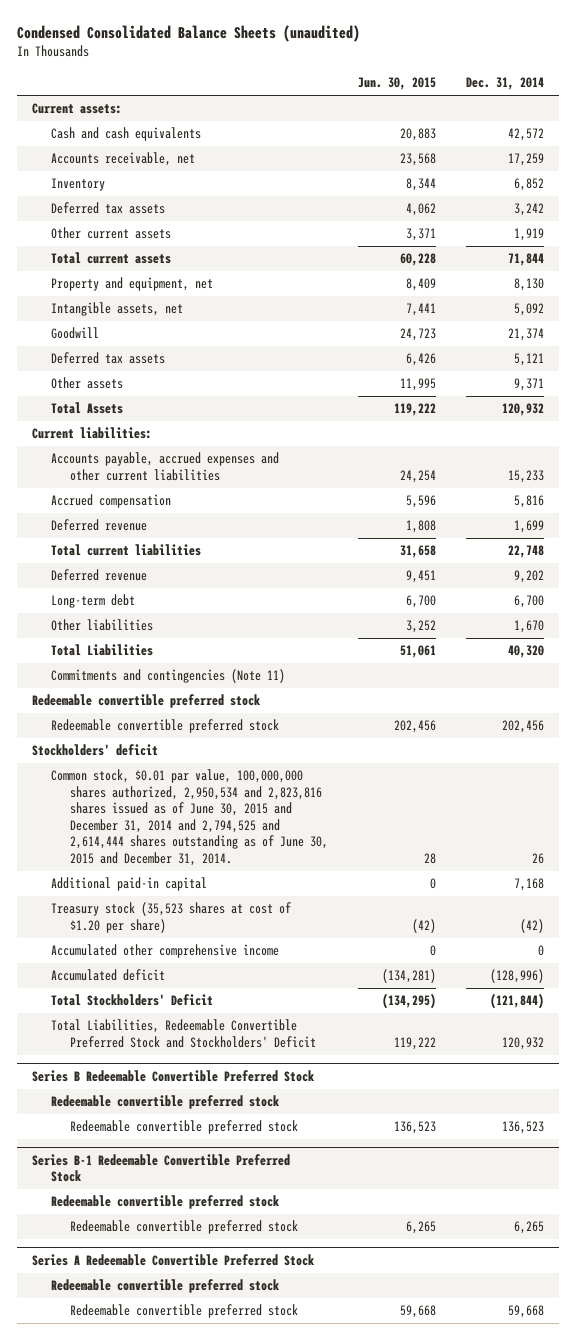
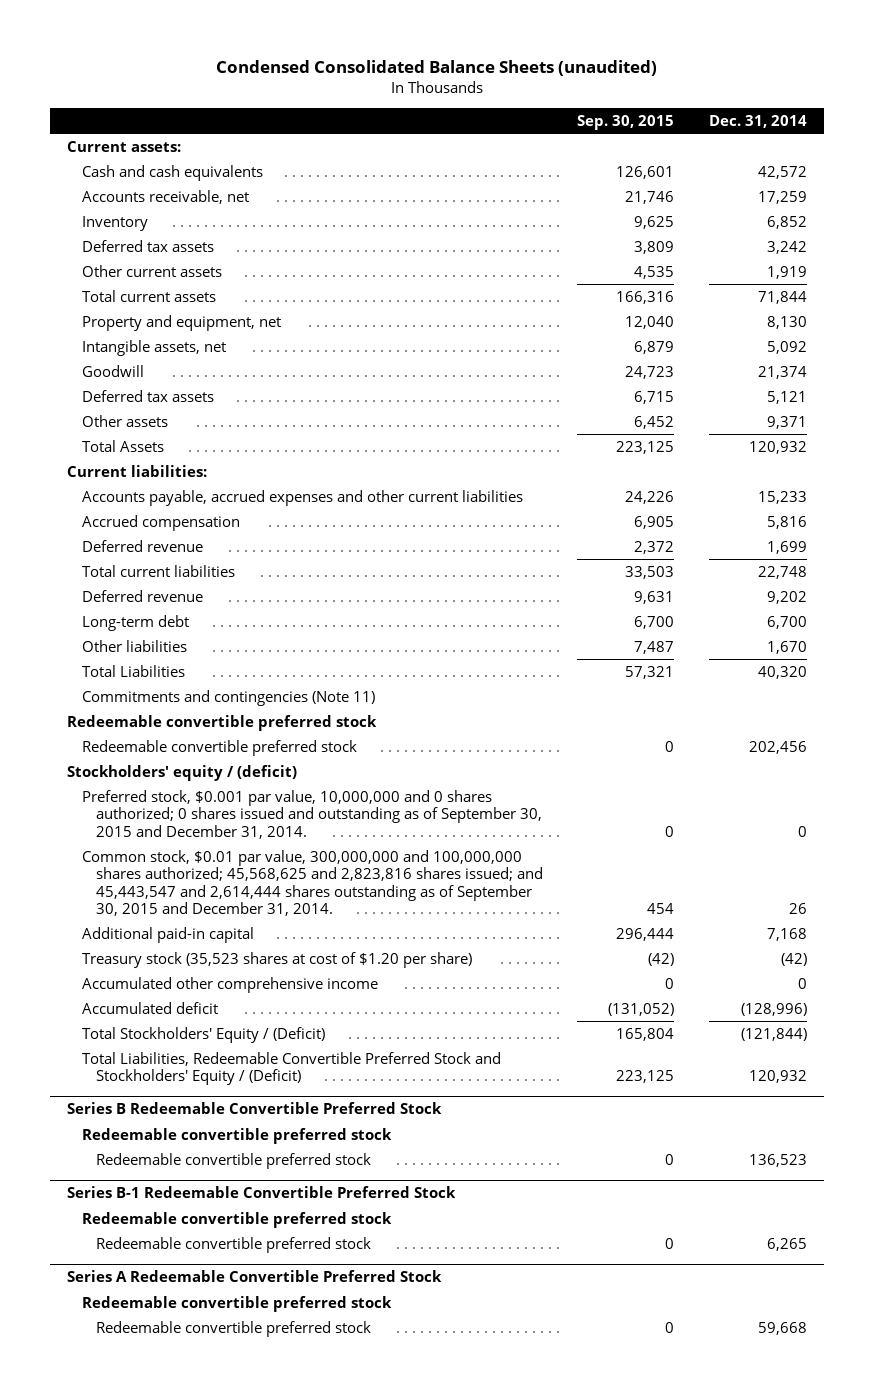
- | Jun. 30, 2015 | Dec. 31, 2014
+ | Sep. 30, 2015 | Dec. 31, 2014
- Stockholders' deficit
- Common stock, $0.01 par value, 100,000,000 shares authorized, 2,950,534 and 2,823,816 shares issued as of June 30, 2015 and December 31, 2014 and 2,794,525 and 2,614,444 shares outstanding as of June 30, 2015 and December 31, 2014. | 28 | 26
+ Stockholders' equity / (deficit)
+ Preferred stock, $0.001 par value, 10,000,000 and 0 shares authorized; 0 shares issued and outstanding as of September 30, 2015 and December 31, 2014. | 0 | 0
+ Common stock, $0.01 par value, 300,000,000 and 100,000,000 shares authorized; 45,568,625 and 2,823,816 shares issued; and 45,443,547 and 2,614,444 shares outstanding as of September 30, 2015 and December 31, 2014. | 454 | 26
- Total Stockholders' Deficit | (134,295) | (121,844)
- Total Liabilities, Redeemable Convertible Preferred Stock and Stockholders' Deficit | 119,222 | 120,932
+ Total Stockholders' Equity / (Deficit) | 165,804 | (121,844)
+ Total Liabilities, Redeemable Convertible Preferred Stock and Stockholders' Equity / (Deficit) | 223,125 | 120,932

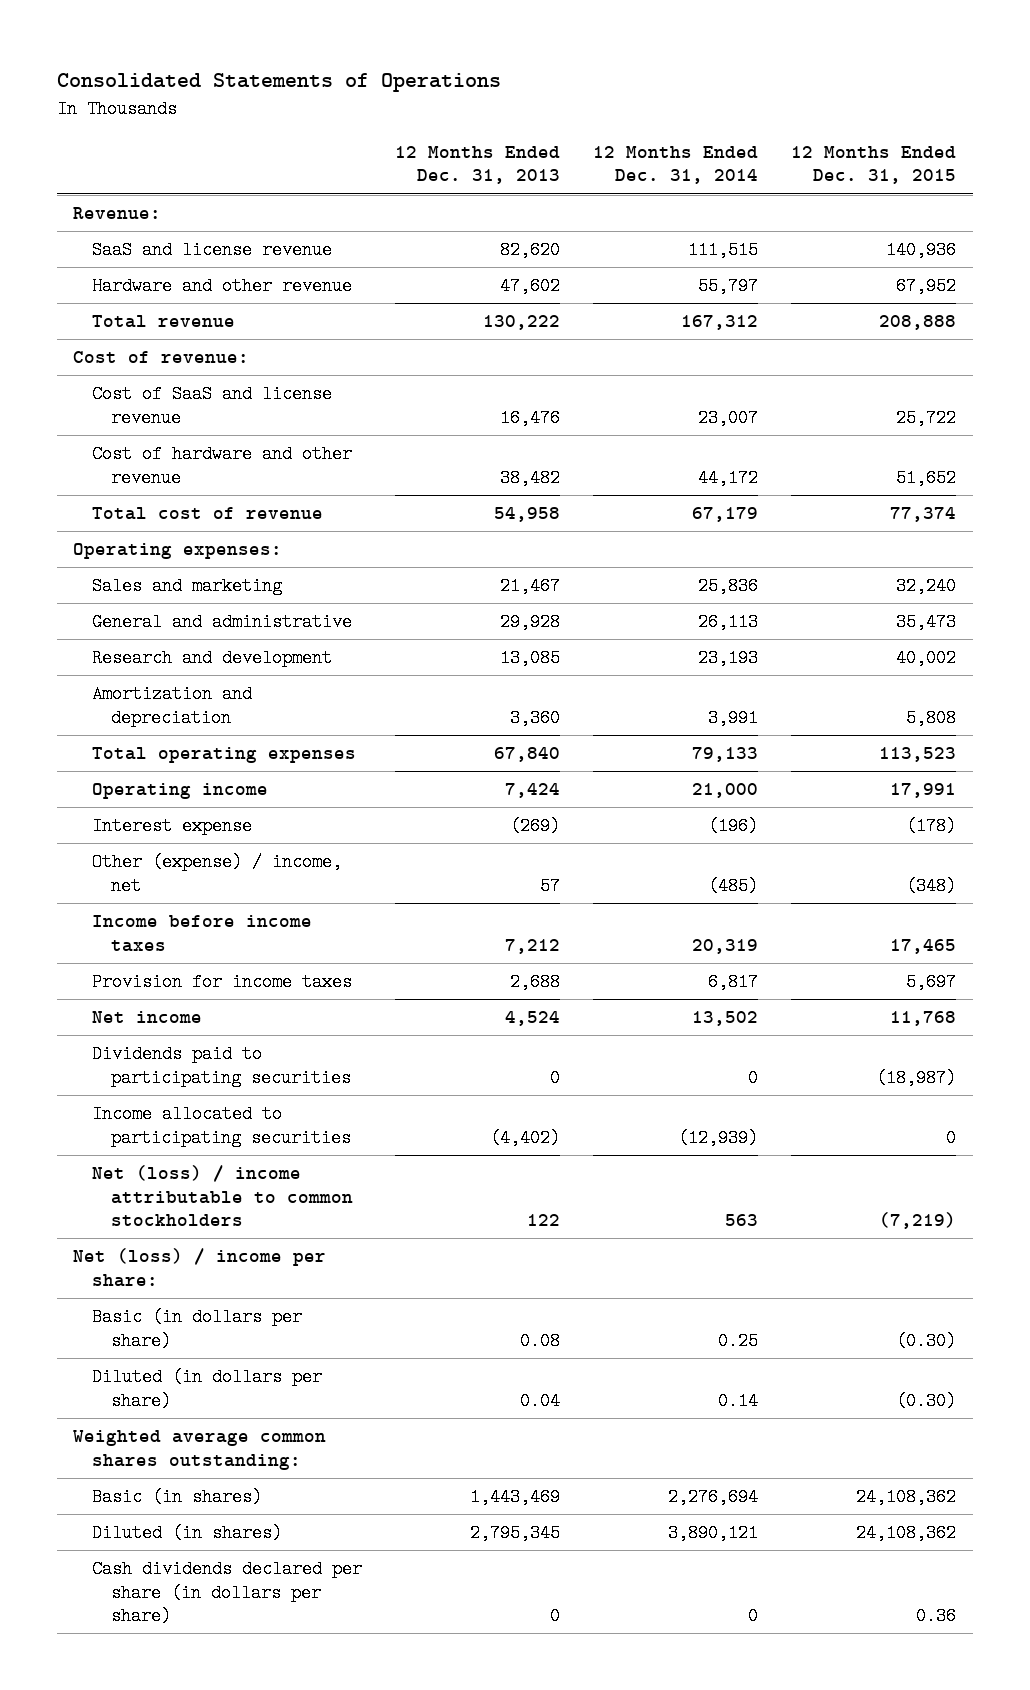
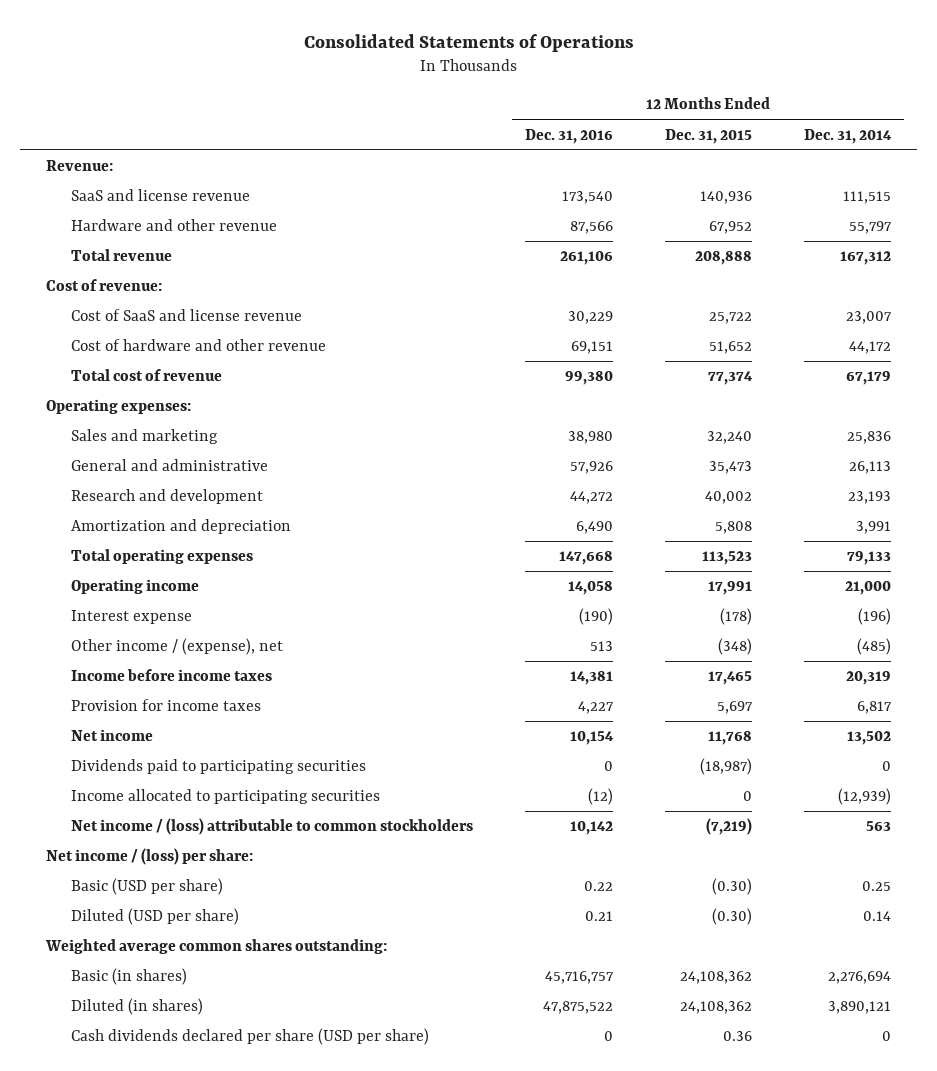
- | 12 Months Ended Dec. 31, 2013 | 12 Months Ended Dec. 31, 2014 | 12 Months Ended Dec. 31, 2015
+ | 12 Months Ended Dec. 31, 2016 | 12 Months Ended Dec. 31, 2015 | 12 Months Ended Dec. 31, 2014
- Other (expense) / income, net | 57 | (485) | (348)
+ Other income / (expense), net | 513 | (348) | (485)
- Net (loss) / income attributable to common stockholders | 122 | 563 | (7,219)
- Net (loss) / income per share:
- Basic (in dollars per share) | 0.08 | 0.25 | (0.30)
- Diluted (in dollars per share) | 0.04 | 0.14 | (0.30)
+ Net income / (loss) attributable to common stockholders | 10,142 | (7,219) | 563
+ Net income / (loss) per share:
+ Basic (USD per share) | 0.22 | (0.30) | 0.25
+ Diluted (USD per share) | 0.21 | (0.30) | 0.14
- Cash dividends declared per share (in dollars per share) | 0 | 0 | 0.36
+ Cash dividends declared per share (USD per share) | 0 | 0.36 | 0

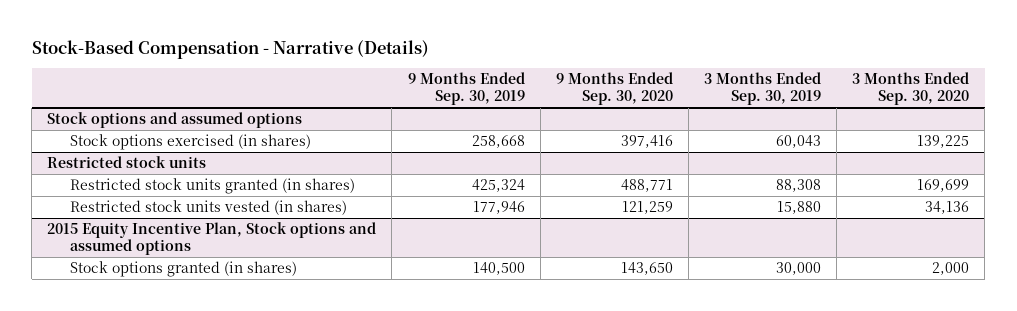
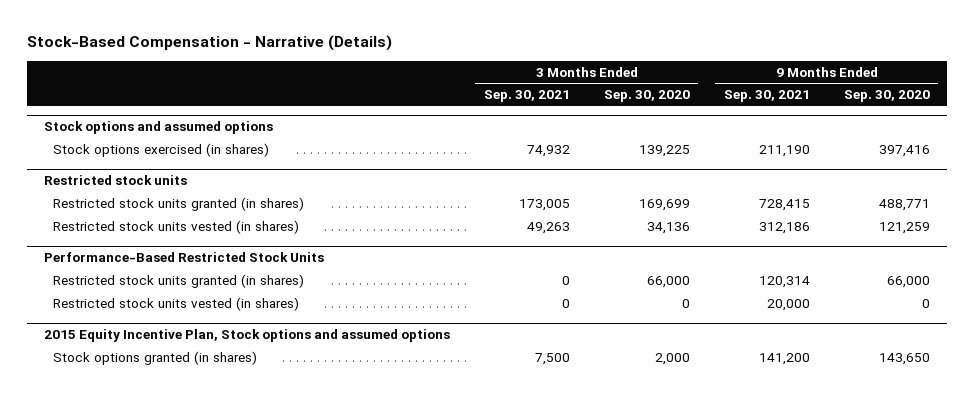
- | 9 Months Ended Sep. 30, 2019 | 9 Months Ended Sep. 30, 2020 | 3 Months Ended Sep. 30, 2019 | 3 Months Ended Sep. 30, 2020
+ | 3 Months Ended Sep. 30, 2021 | 3 Months Ended Sep. 30, 2020 | 9 Months Ended Sep. 30, 2021 | 9 Months Ended Sep. 30, 2020
+ Performance-Based Restricted Stock Units
+ Restricted stock units granted (in shares) | 0 | 66,000 | 120,314 | 66,000
+ Restricted stock units vested (in shares) | 0 | 0 | 20,000 | 0

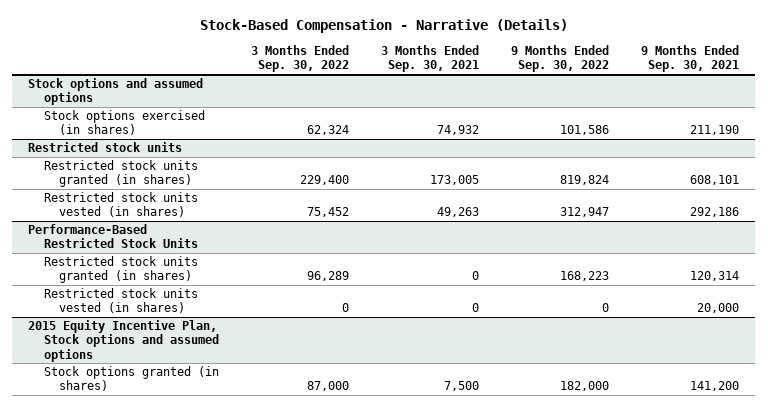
- | 3 Months Ended Sep. 30, 2021 | 3 Months Ended Sep. 30, 2020 | 9 Months Ended Sep. 30, 2021 | 9 Months Ended Sep. 30, 2020
+ | 3 Months Ended Sep. 30, 2022 | 3 Months Ended Sep. 30, 2021 | 9 Months Ended Sep. 30, 2022 | 9 Months Ended Sep. 30, 2021
@ Restricted stock units
- Restricted stock units granted (in shares) | 173,005 | 169,699 | 728,415 | 488,771
- Restricted stock units vested (in shares) | 49,263 | 34,136 | 312,186 | 121,259
+ Restricted stock units granted (in shares) | 229,400 | 173,005 | 819,824 | 608,101
+ Restricted stock units vested (in shares) | 75,452 | 49,263 | 312,947 | 292,186

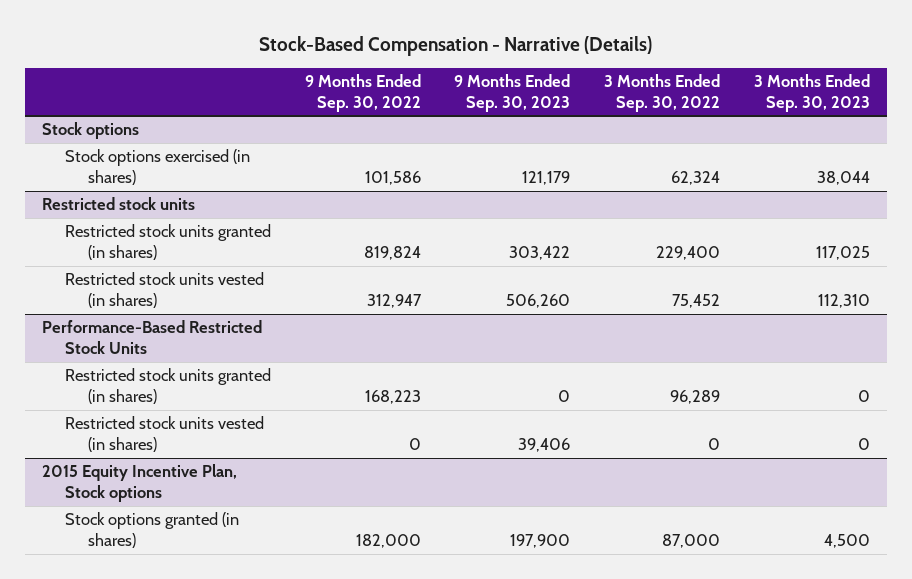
- | 3 Months Ended Sep. 30, 2022 | 3 Months Ended Sep. 30, 2021 | 9 Months Ended Sep. 30, 2022 | 9 Months Ended Sep. 30, 2021
+ | 9 Months Ended Sep. 30, 2022 | 9 Months Ended Sep. 30, 2023 | 3 Months Ended Sep. 30, 2022 | 3 Months Ended Sep. 30, 2023
- Stock options and assumed options
+ Stock options
- 2015 Equity Incentive Plan, Stock options and assumed options
+ 2015 Equity Incentive Plan, Stock options

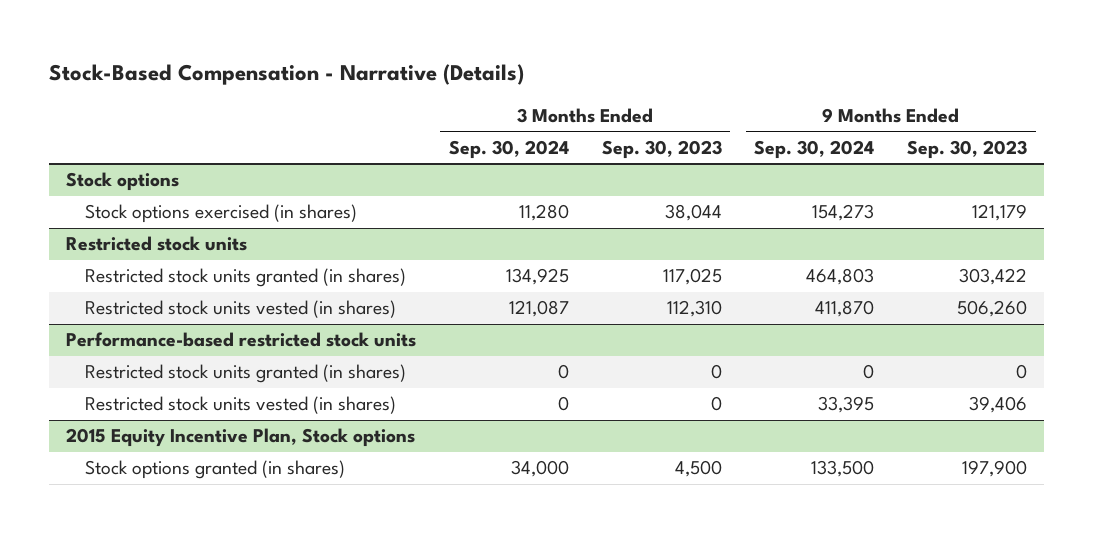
- | 9 Months Ended Sep. 30, 2022 | 9 Months Ended Sep. 30, 2023 | 3 Months Ended Sep. 30, 2022 | 3 Months Ended Sep. 30, 2023
+ | 3 Months Ended Sep. 30, 2024 | 3 Months Ended Sep. 30, 2023 | 9 Months Ended Sep. 30, 2024 | 9 Months Ended Sep. 30, 2023
- Performance-Based Restricted Stock Units
+ Performance-based restricted stock units

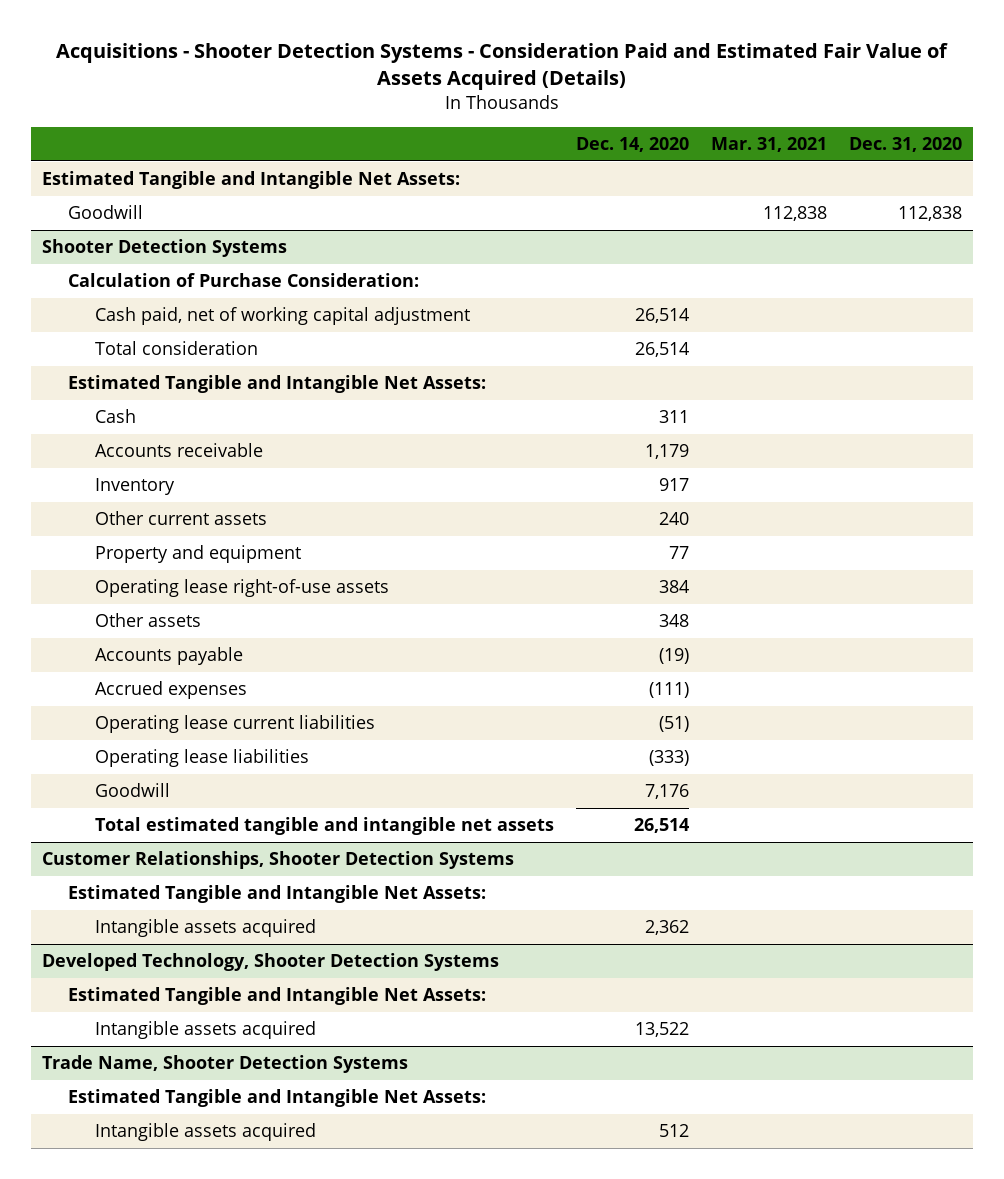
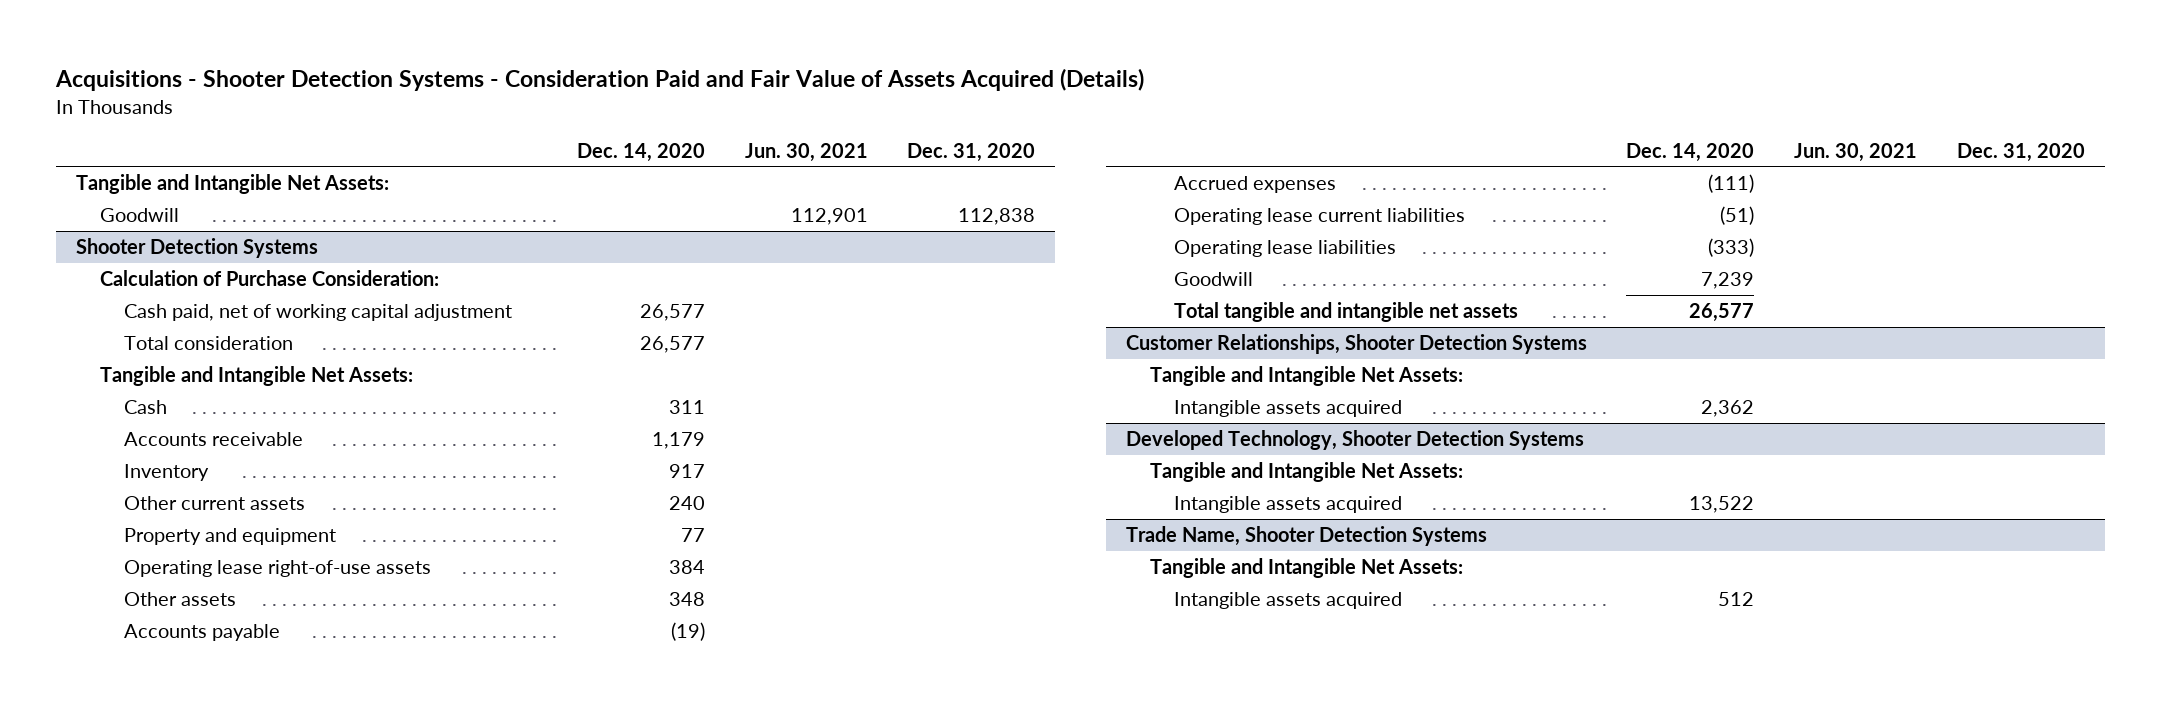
- Acquisitions - Shooter Detection Systems - Consideration Paid and Estimated Fair Value of Assets Acquired (Details)
+ Acquisitions - Shooter Detection Systems - Consideration Paid and Fair Value of Assets Acquired (Details)
- | Dec. 14, 2020 | Mar. 31, 2021 | Dec. 31, 2020
+ | Dec. 14, 2020 | Jun. 30, 2021 | Dec. 31, 2020
- Estimated Tangible and Intangible Net Assets:
+ Tangible and Intangible Net Assets:
@ Shooter Detection Systems
- Cash paid, net of working capital adjustment | 26,514 | |
- Total consideration | 26,514 | |
- Estimated Tangible and Intangible Net Assets:
+ Cash paid, net of working capital adjustment | 26,577 | |
+ Total consideration | 26,577 | |
+ Tangible and Intangible Net Assets:
- Goodwill | 7,176 | |
- Total estimated tangible and intangible net assets | 26,514 | |
+ Goodwill | 7,239 | |
+ Total tangible and intangible net assets | 26,577 | |
@ Customer Relationships, Shooter Detection Systems
- Estimated Tangible and Intangible Net Assets:
+ Tangible and Intangible Net Assets:
@ Developed Technology, Shooter Detection Systems
- Estimated Tangible and Intangible Net Assets:
+ Tangible and Intangible Net Assets:
@ Trade Name, Shooter Detection Systems
- Estimated Tangible and Intangible Net Assets:
+ Tangible and Intangible Net Assets:

